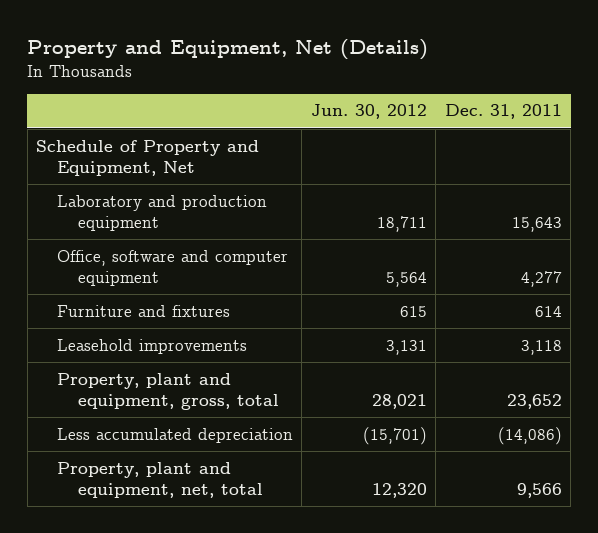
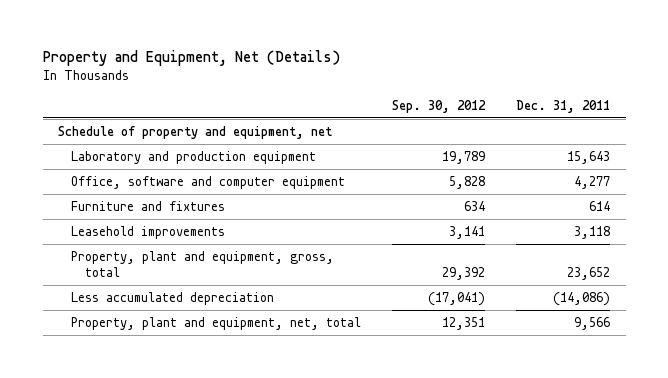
- | Jun. 30, 2012 | Dec. 31, 2011
+ | Sep. 30, 2012 | Dec. 31, 2011
- Schedule of Property and Equipment, Net
+ Schedule of property and equipment, net

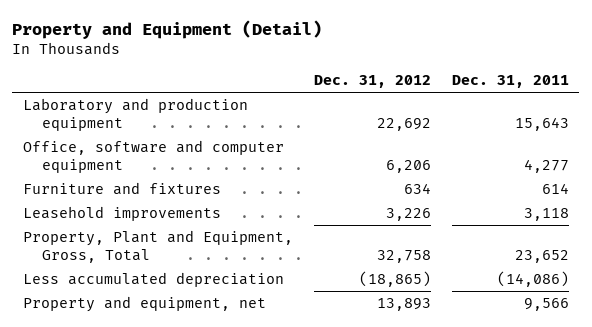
- Property and Equipment, Net (Details)
+ Property and Equipment (Detail)
- | Sep. 30, 2012 | Dec. 31, 2011
+ | Dec. 31, 2012 | Dec. 31, 2011
- Schedule of property and equipment, net
- Property, plant and equipment, gross, total | 29,392 | 23,652
+ Property, Plant and Equipment, Gross, Total | 32,758 | 23,652
- Property, plant and equipment, net, total | 12,351 | 9,566
+ Property and equipment, net | 13,893 | 9,566

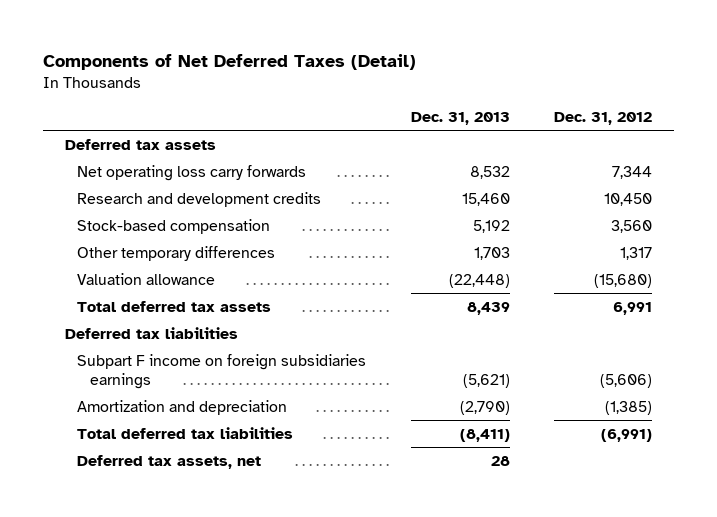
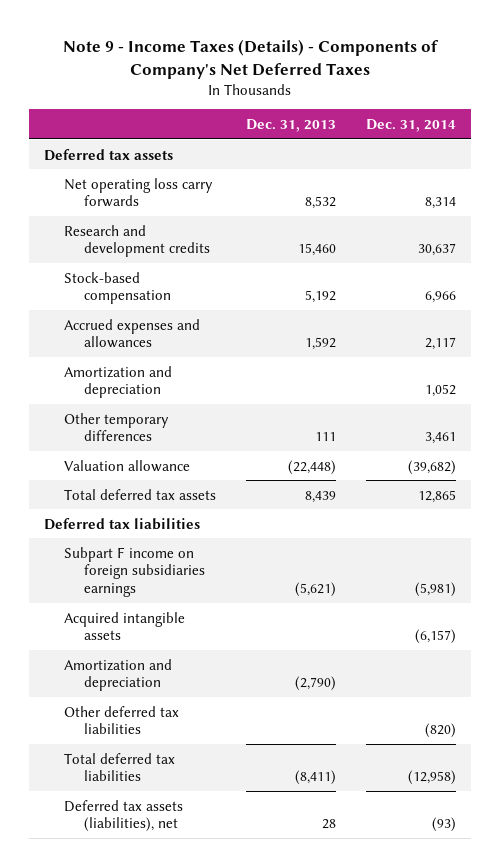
- Components of Net Deferred Taxes (Detail)
+ Note 9 - Income Taxes (Details) - Components of Company's Net Deferred Taxes
- | Dec. 31, 2013 | Dec. 31, 2012
+ | Dec. 31, 2013 | Dec. 31, 2014
- Other temporary differences | 1,703 | 1,317
+ Accrued expenses and allowances | 1,592 | 2,117
+ Amortization and depreciation | | 1,052
+ Other temporary differences | 111 | 3,461
+ Acquired intangible assets | | (6,157)
+ Other deferred tax liabilities | | (820)
- Deferred tax assets, net | 28 |
+ Deferred tax assets (liabilities), net | 28 | (93)

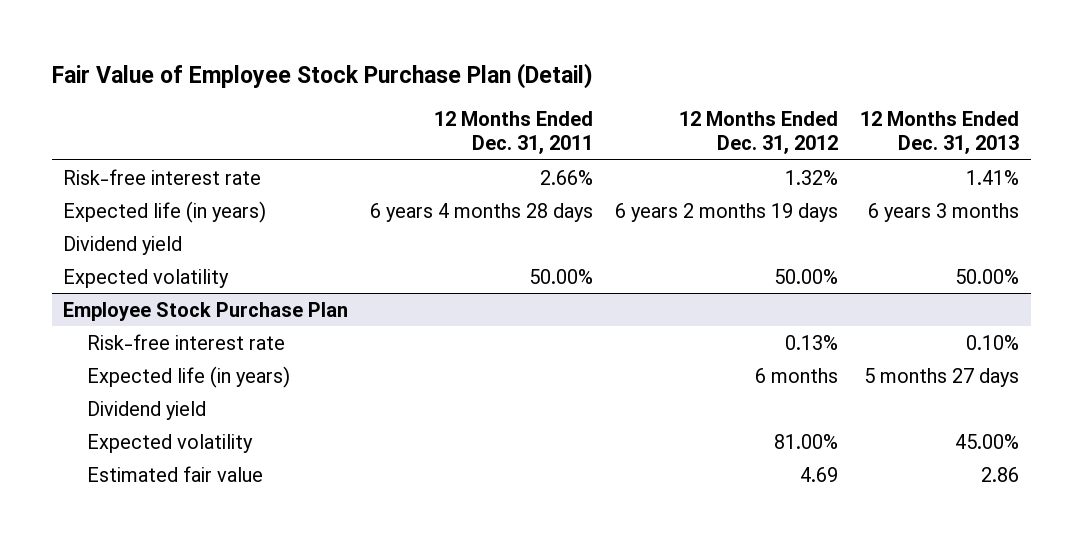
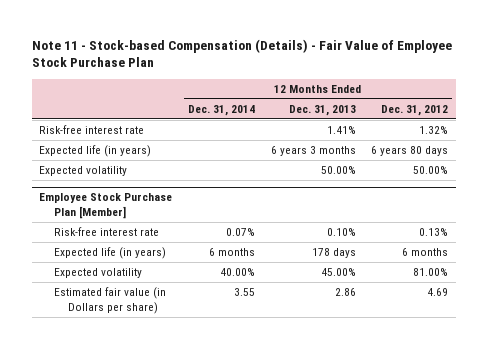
- Fair Value of Employee Stock Purchase Plan (Detail)
+ Note 11 - Stock-based Compensation (Details) - Fair Value of Employee Stock Purchase Plan
- | 12 Months Ended Dec. 31, 2011 | 12 Months Ended Dec. 31, 2012 | 12 Months Ended Dec. 31, 2013
+ | 12 Months Ended Dec. 31, 2014 | 12 Months Ended Dec. 31, 2013 | 12 Months Ended Dec. 31, 2012
- Expected life (in years) | 6 years 4 months 28 days | 6 years 2 months 19 days | 6 years 3 months
- Dividend yield
+ Expected life (in years) | | 6 years 3 months | 6 years 80 days
- Employee Stock Purchase Plan
+ Employee Stock Purchase Plan [Member]
- Expected life (in years) | | 6 months | 5 months 27 days
- Dividend yield
+ Expected life (in years) | 6 months | 178 days | 6 months
- Estimated fair value | | 4.69 | 2.86
+ Estimated fair value (in Dollars per share) | 3.55 | 2.86 | 4.69

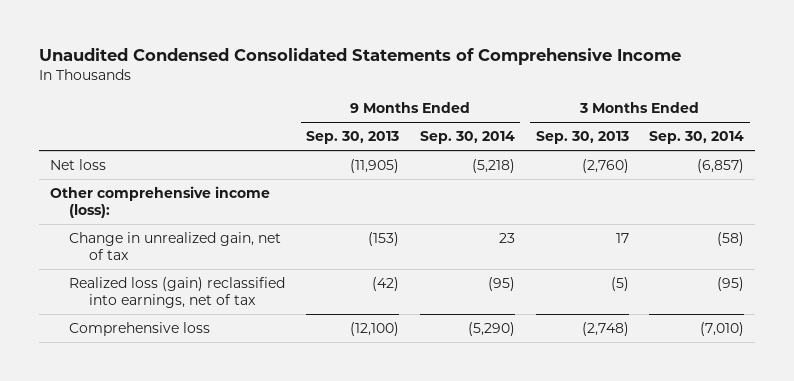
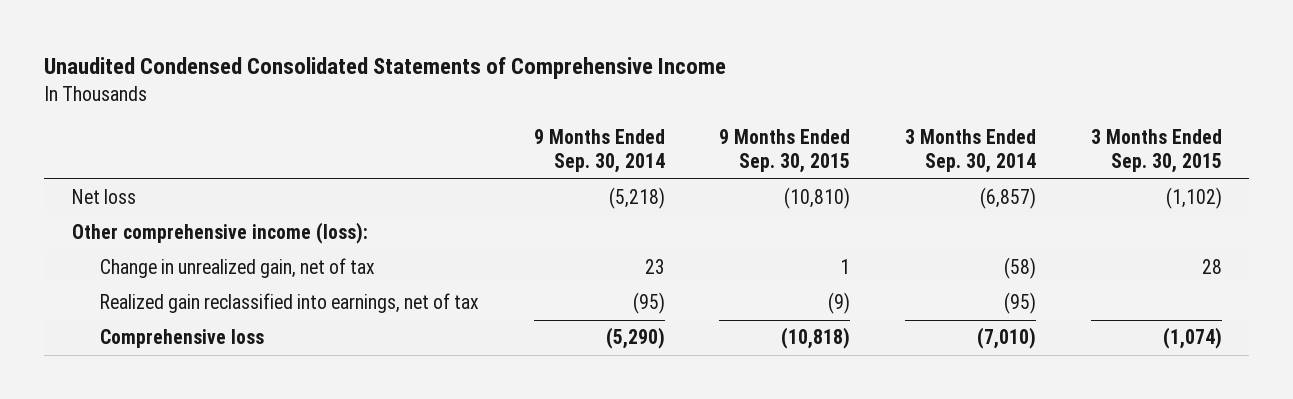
- | 9 Months Ended Sep. 30, 2013 | 9 Months Ended Sep. 30, 2014 | 3 Months Ended Sep. 30, 2013 | 3 Months Ended Sep. 30, 2014
+ | 9 Months Ended Sep. 30, 2014 | 9 Months Ended Sep. 30, 2015 | 3 Months Ended Sep. 30, 2014 | 3 Months Ended Sep. 30, 2015
- Realized loss (gain) reclassified into earnings, net of tax | (42) | (95) | (5) | (95)
+ Realized gain reclassified into earnings, net of tax | (95) | (9) | (95) |

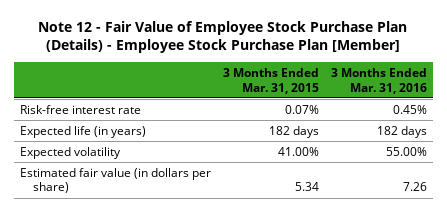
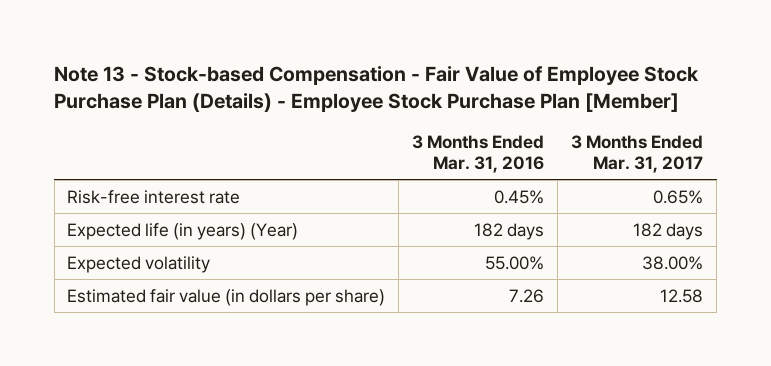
- Note 12 - Fair Value of Employee Stock Purchase Plan (Details) - Employee Stock Purchase Plan [Member]
+ Note 13 - Stock-based Compensation - Fair Value of Employee Stock Purchase Plan (Details) - Employee Stock Purchase Plan [Member]
- | 3 Months Ended Mar. 31, 2015 | 3 Months Ended Mar. 31, 2016
+ | 3 Months Ended Mar. 31, 2016 | 3 Months Ended Mar. 31, 2017
- Expected life (in years) | 182 days | 182 days
+ Expected life (in years) (Year) | 182 days | 182 days

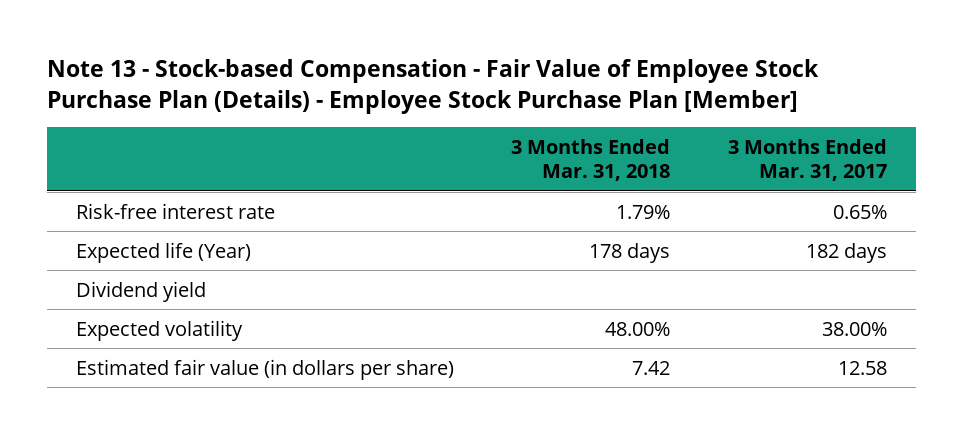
- | 3 Months Ended Mar. 31, 2016 | 3 Months Ended Mar. 31, 2017
+ | 3 Months Ended Mar. 31, 2018 | 3 Months Ended Mar. 31, 2017
- Expected life (in years) (Year) | 182 days | 182 days
+ Expected life (Year) | 178 days | 182 days
+ Dividend yield

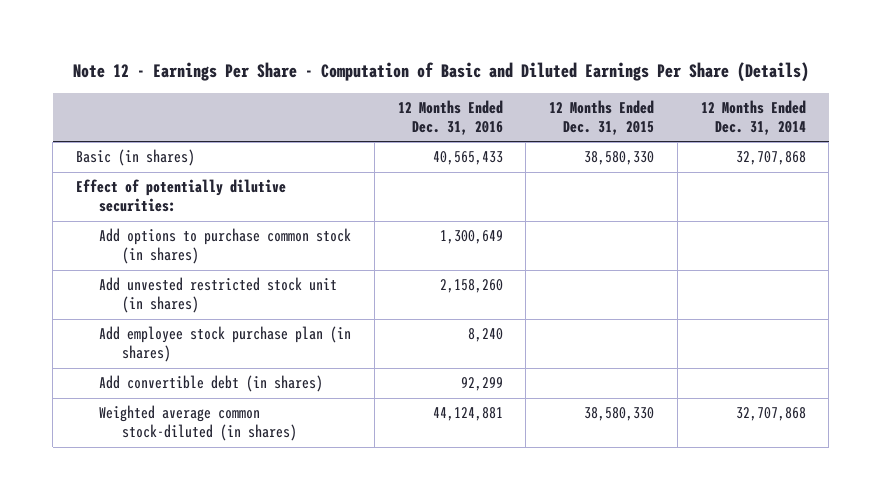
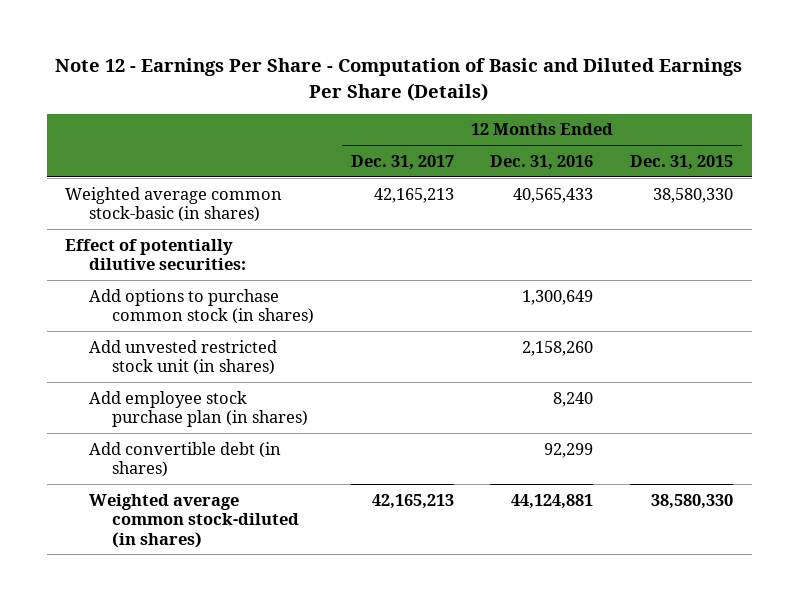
- | 12 Months Ended Dec. 31, 2016 | 12 Months Ended Dec. 31, 2015 | 12 Months Ended Dec. 31, 2014
+ | 12 Months Ended Dec. 31, 2017 | 12 Months Ended Dec. 31, 2016 | 12 Months Ended Dec. 31, 2015
- Basic (in shares) | 40,565,433 | 38,580,330 | 32,707,868
+ Weighted average common stock-basic (in shares) | 42,165,213 | 40,565,433 | 38,580,330

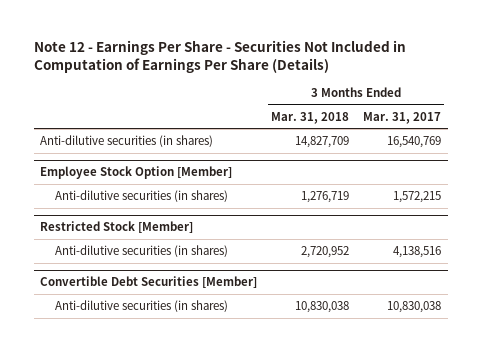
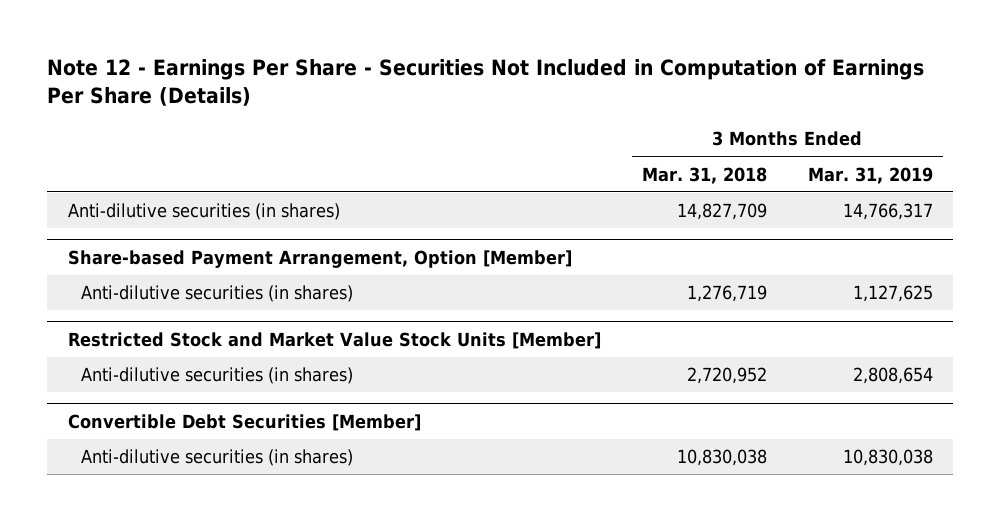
- | 3 Months Ended Mar. 31, 2018 | 3 Months Ended Mar. 31, 2017
+ | 3 Months Ended Mar. 31, 2018 | 3 Months Ended Mar. 31, 2019
- Employee Stock Option [Member]
+ Share-based Payment Arrangement, Option [Member]
- Restricted Stock [Member]
+ Restricted Stock and Market Value Stock Units [Member]

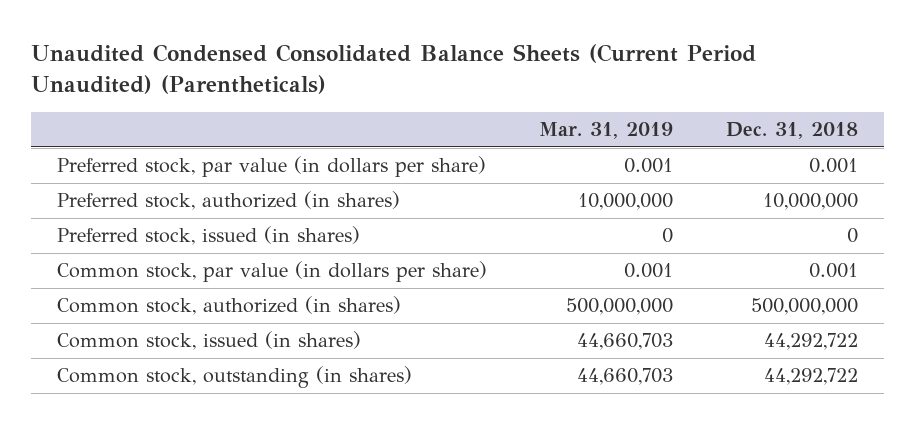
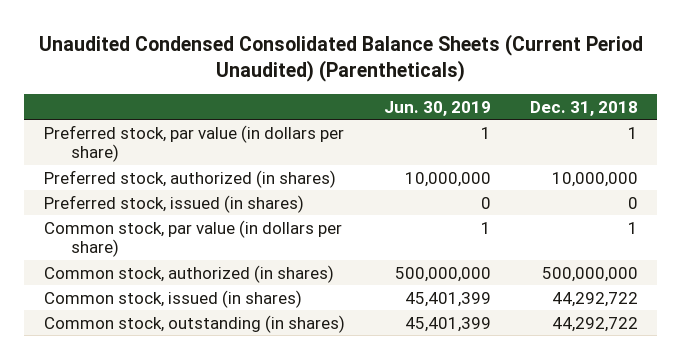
- | Mar. 31, 2019 | Dec. 31, 2018
+ | Jun. 30, 2019 | Dec. 31, 2018
- Preferred stock, par value (in dollars per share) | 0.001 | 0.001
+ Preferred stock, par value (in dollars per share) | 1 | 1
- Common stock, par value (in dollars per share) | 0.001 | 0.001
+ Common stock, par value (in dollars per share) | 1 | 1

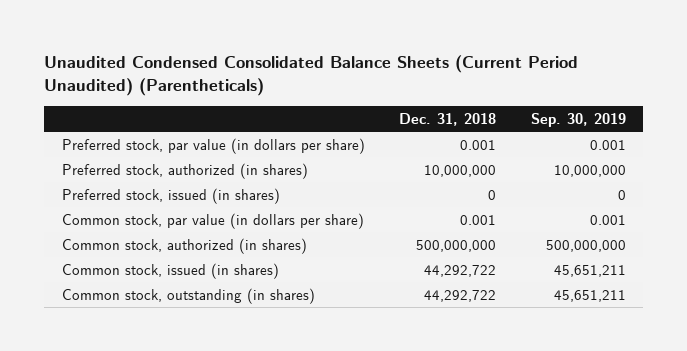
- | Jun. 30, 2019 | Dec. 31, 2018
+ | Dec. 31, 2018 | Sep. 30, 2019
- Preferred stock, par value (in dollars per share) | 1 | 1
+ Preferred stock, par value (in dollars per share) | 0.001 | 0.001
- Common stock, par value (in dollars per share) | 1 | 1
+ Common stock, par value (in dollars per share) | 0.001 | 0.001

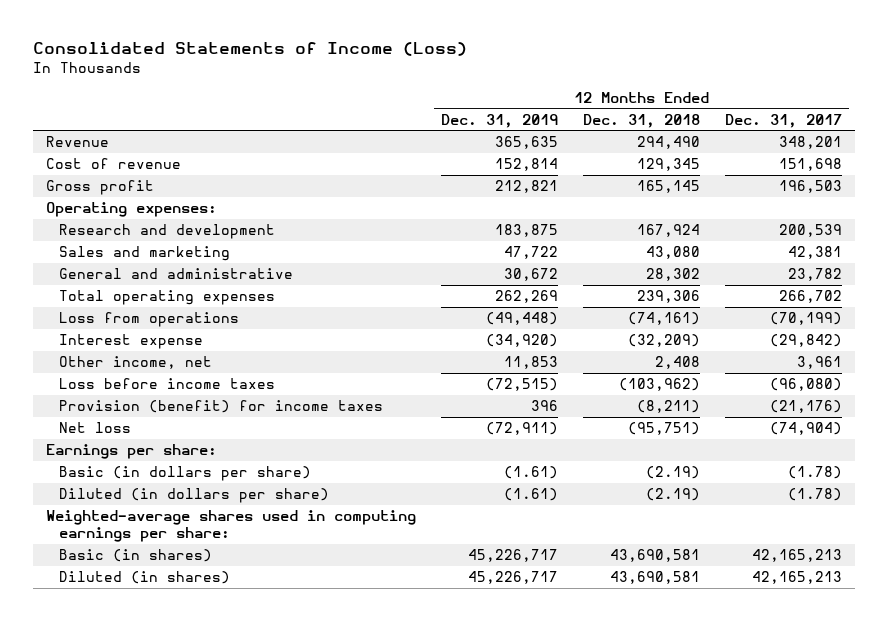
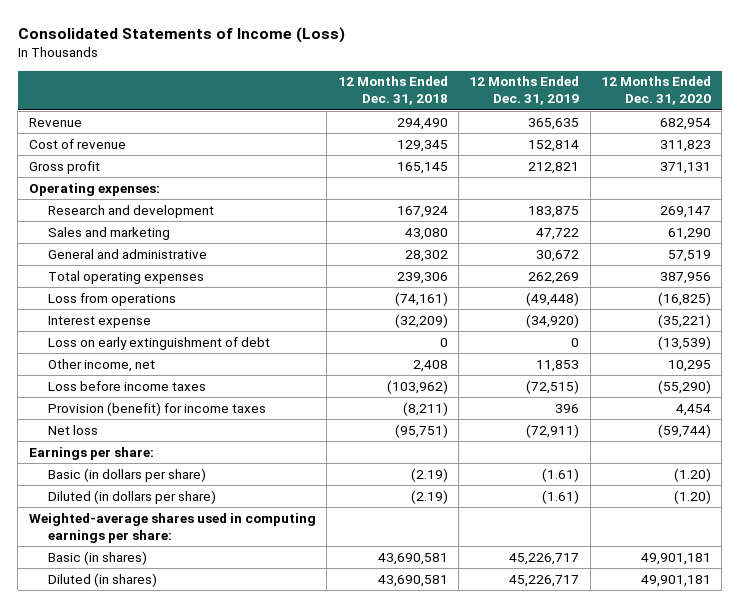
- | 12 Months Ended Dec. 31, 2019 | 12 Months Ended Dec. 31, 2018 | 12 Months Ended Dec. 31, 2017
+ | 12 Months Ended Dec. 31, 2018 | 12 Months Ended Dec. 31, 2019 | 12 Months Ended Dec. 31, 2020
+ Loss on early extinguishment of debt | 0 | 0 | (13,539)

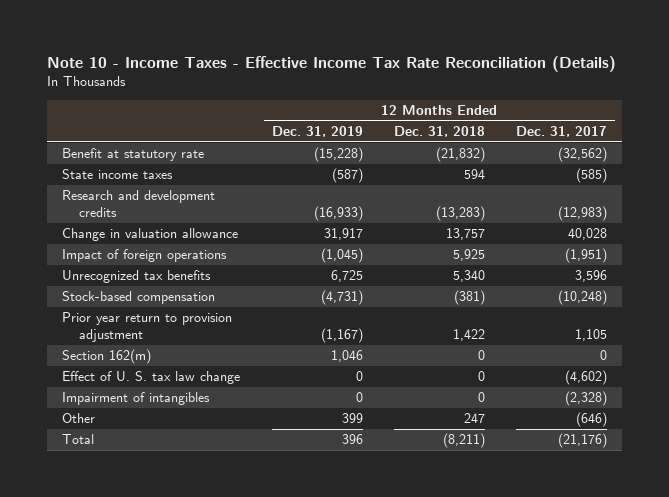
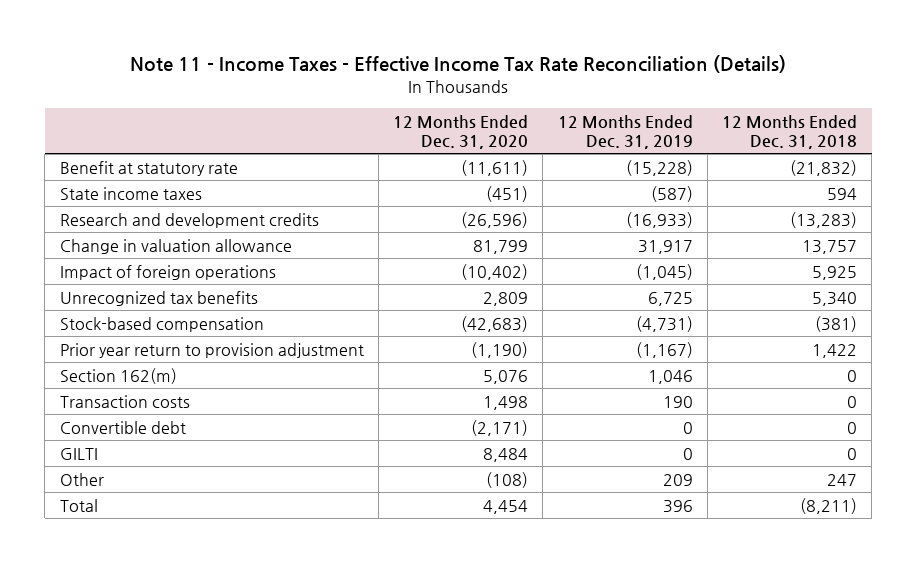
- Note 10 - Income Taxes - Effective Income Tax Rate Reconciliation (Details)
+ Note 11 - Income Taxes - Effective Income Tax Rate Reconciliation (Details)
- | 12 Months Ended Dec. 31, 2019 | 12 Months Ended Dec. 31, 2018 | 12 Months Ended Dec. 31, 2017
+ | 12 Months Ended Dec. 31, 2020 | 12 Months Ended Dec. 31, 2019 | 12 Months Ended Dec. 31, 2018
- Effect of U. S. tax law change | 0 | 0 | (4,602)
- Impairment of intangibles | 0 | 0 | (2,328)
- Other | 399 | 247 | (646)
+ Transaction costs | 1,498 | 190 | 0
+ Convertible debt | (2,171) | 0 | 0
+ GILTI | 8,484 | 0 | 0
+ Other | (108) | 209 | 247

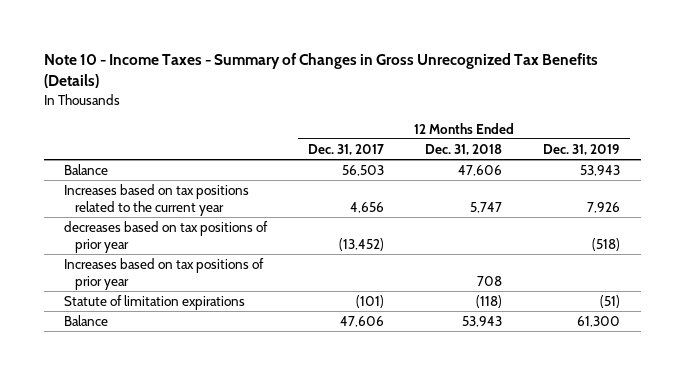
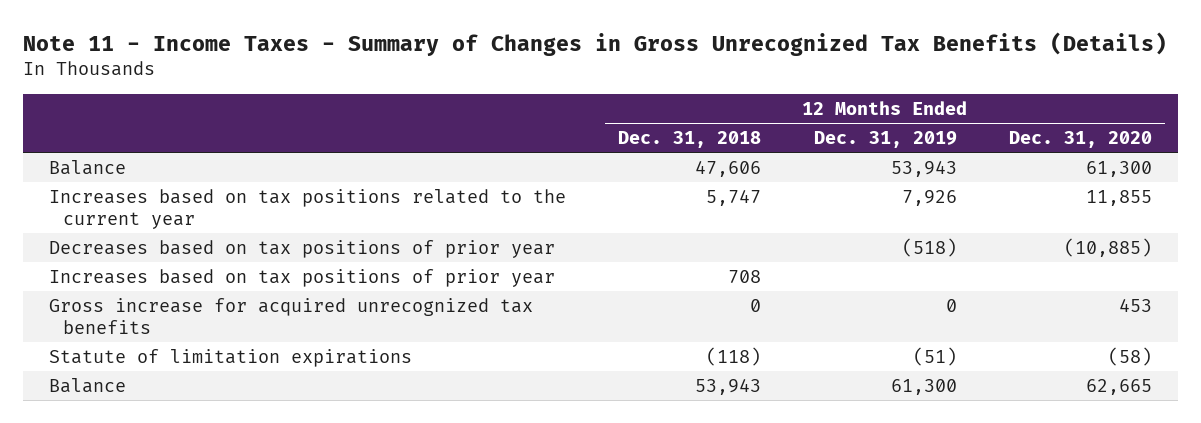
- Note 10 - Income Taxes - Summary of Changes in Gross Unrecognized Tax Benefits (Details)
+ Note 11 - Income Taxes - Summary of Changes in Gross Unrecognized Tax Benefits (Details)
- | 12 Months Ended Dec. 31, 2017 | 12 Months Ended Dec. 31, 2018 | 12 Months Ended Dec. 31, 2019
+ | 12 Months Ended Dec. 31, 2018 | 12 Months Ended Dec. 31, 2019 | 12 Months Ended Dec. 31, 2020
- decreases based on tax positions of prior year | (13,452) | | (518)
+ Decreases based on tax positions of prior year | | (518) | (10,885)
+ Gross increase for acquired unrecognized tax benefits | 0 | 0 | 453

